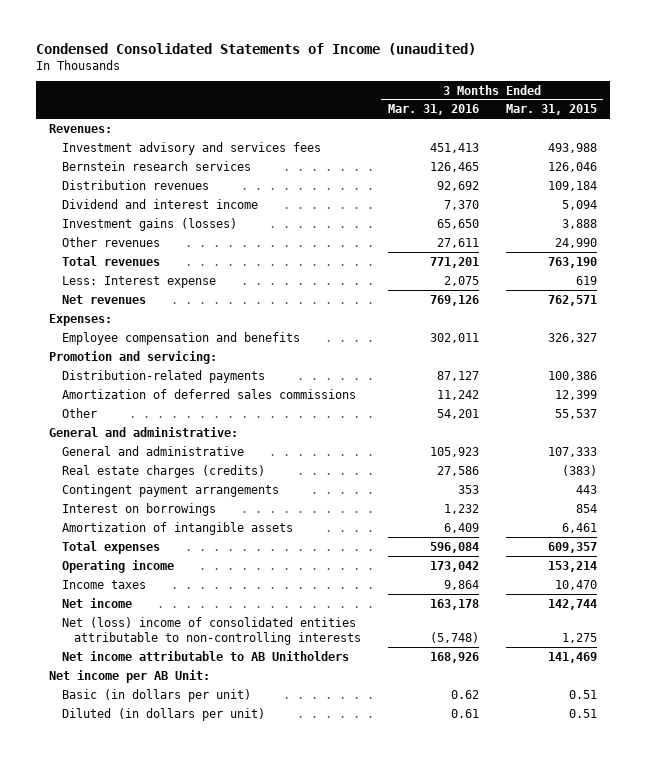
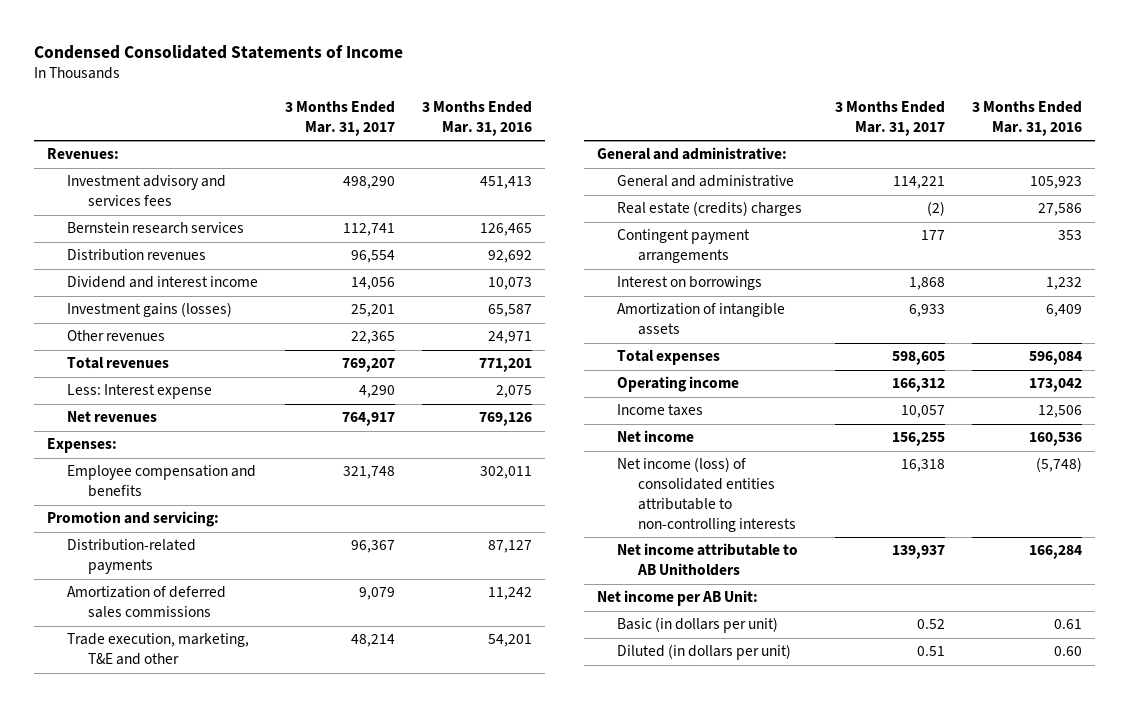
- Condensed Consolidated Statements of Income (unaudited)
+ Condensed Consolidated Statements of Income
- | 3 Months Ended Mar. 31, 2016 | 3 Months Ended Mar. 31, 2015
+ | 3 Months Ended Mar. 31, 2017 | 3 Months Ended Mar. 31, 2016
- Dividend and interest income | 7,370 | 5,094
- Investment gains (losses) | 65,650 | 3,888
- Other revenues | 27,611 | 24,990
+ Dividend and interest income | 14,056 | 10,073
+ Investment gains (losses) | 25,201 | 65,587
+ Other revenues | 22,365 | 24,971
- Other | 54,201 | 55,537
+ Trade execution, marketing, T&E and other | 48,214 | 54,201
- Real estate charges (credits) | 27,586 | (383)
+ Real estate (credits) charges | (2) | 27,586
- Income taxes | 9,864 | 10,470
- Net income | 163,178 | 142,744
- Net (loss) income of consolidated entities attributable to non-controlling interests | (5,748) | 1,275
- Net income attributable to AB Unitholders | 168,926 | 141,469
+ Income taxes | 10,057 | 12,506
+ Net income | 156,255 | 160,536
+ Net income (loss) of consolidated entities attributable to non-controlling interests | 16,318 | (5,748)
+ Net income attributable to AB Unitholders | 139,937 | 166,284
- Basic (in dollars per unit) | 0.62 | 0.51
- Diluted (in dollars per unit) | 0.61 | 0.51
+ Basic (in dollars per unit) | 0.52 | 0.61
+ Diluted (in dollars per unit) | 0.51 | 0.60

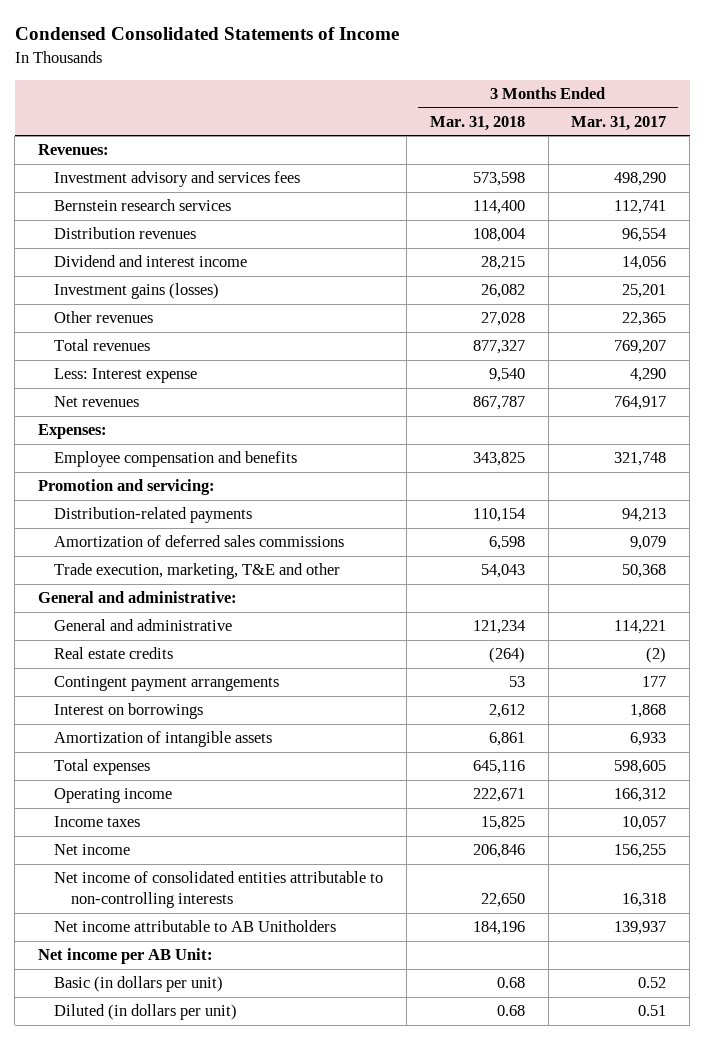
- | 3 Months Ended Mar. 31, 2017 | 3 Months Ended Mar. 31, 2016
+ | 3 Months Ended Mar. 31, 2018 | 3 Months Ended Mar. 31, 2017
- Distribution-related payments | 96,367 | 87,127
+ Distribution-related payments | 110,154 | 94,213
- Trade execution, marketing, T&E and other | 48,214 | 54,201
+ Trade execution, marketing, T&E and other | 54,043 | 50,368
- Real estate (credits) charges | (2) | 27,586
+ Real estate credits | (264) | (2)
- Net income (loss) of consolidated entities attributable to non-controlling interests | 16,318 | (5,748)
+ Net income of consolidated entities attributable to non-controlling interests | 22,650 | 16,318

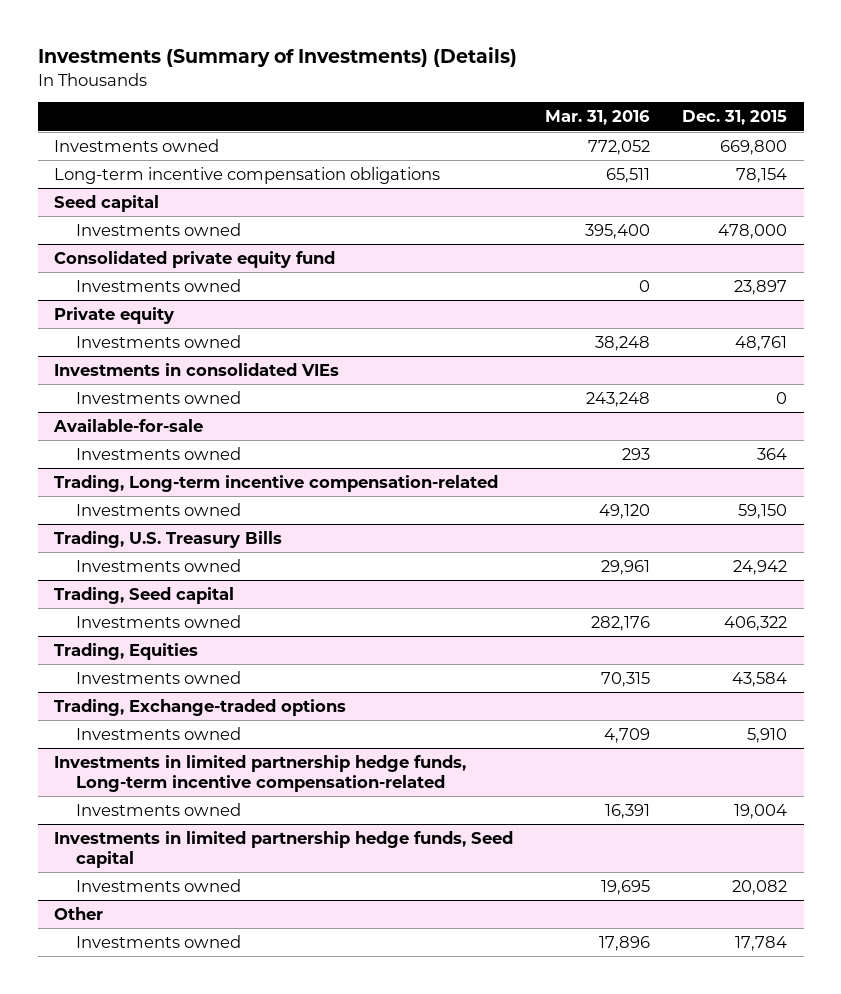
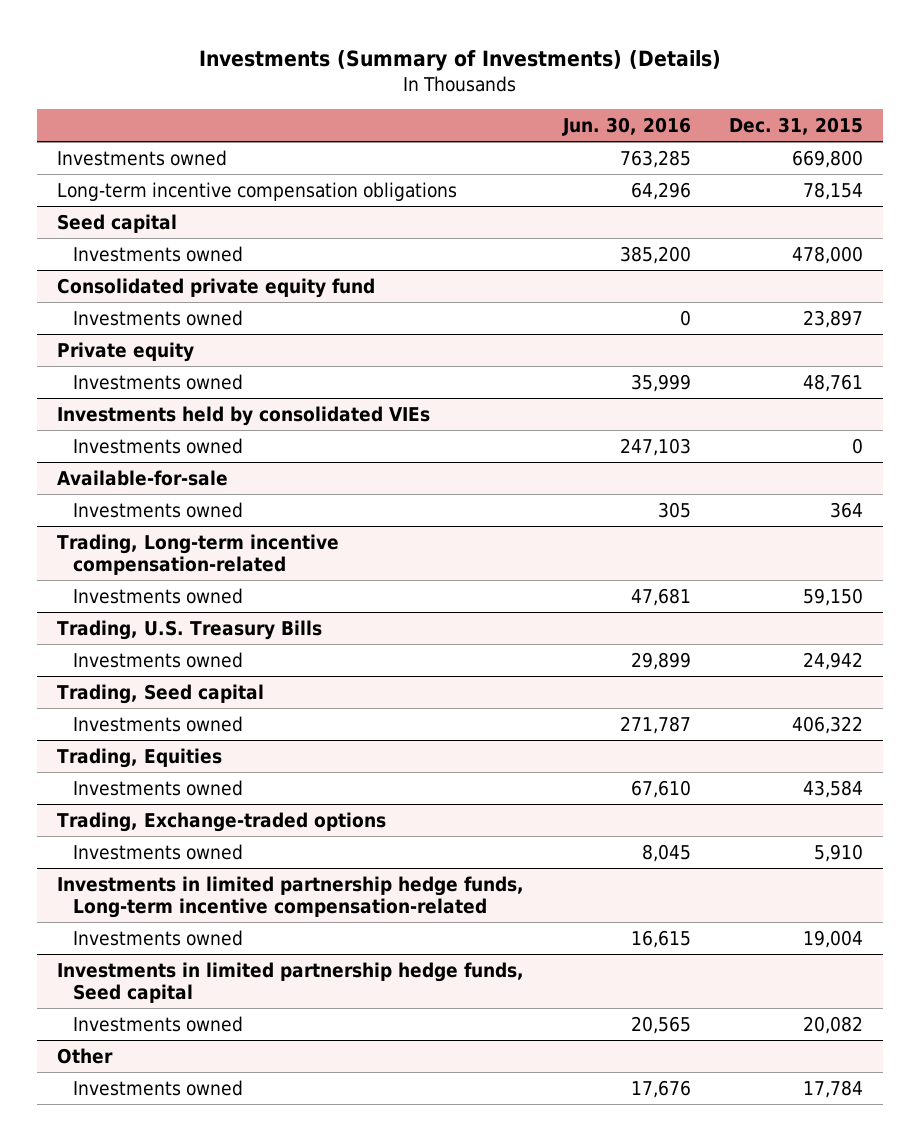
- | Mar. 31, 2016 | Dec. 31, 2015
+ | Jun. 30, 2016 | Dec. 31, 2015
- Investments in consolidated VIEs
+ Investments held by consolidated VIEs

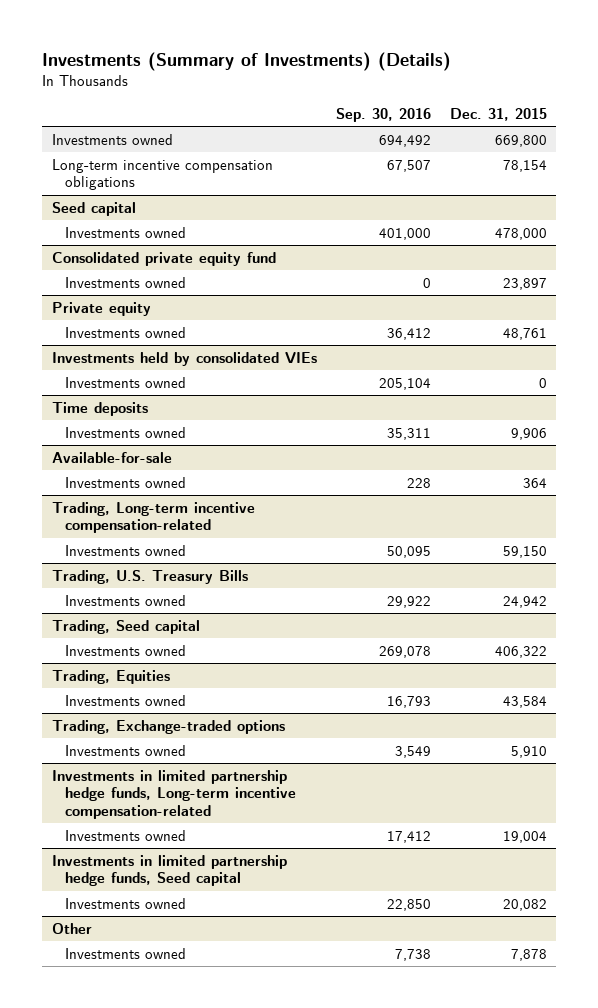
- | Jun. 30, 2016 | Dec. 31, 2015
+ | Sep. 30, 2016 | Dec. 31, 2015
+ Time deposits
+ Investments owned | 35,311 | 9,906
@ Other
- Investments owned | 17,676 | 17,784
+ Investments owned | 7,738 | 7,878

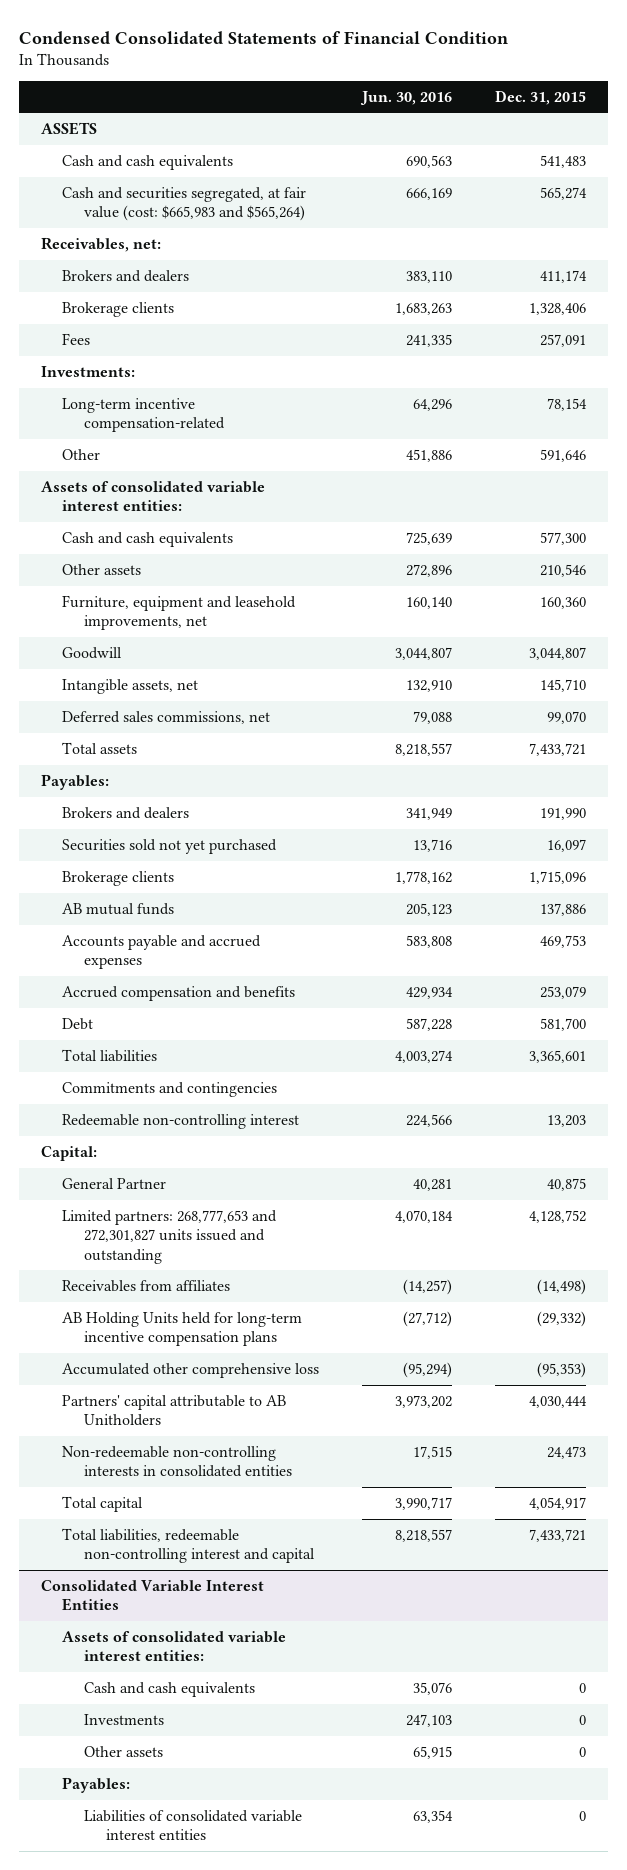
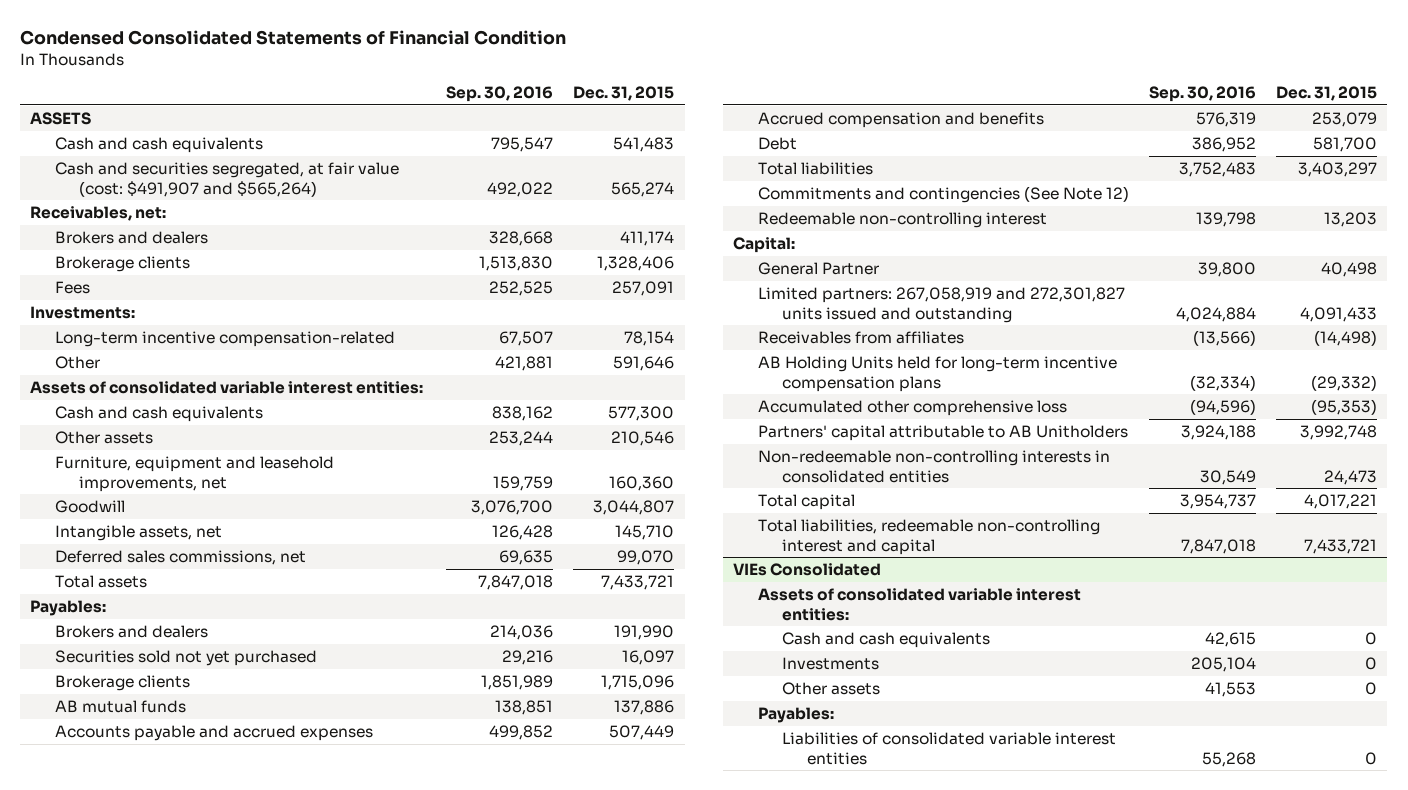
- | Jun. 30, 2016 | Dec. 31, 2015
+ | Sep. 30, 2016 | Dec. 31, 2015
- Cash and securities segregated, at fair value (cost: $665,983 and $565,264) | 666,169 | 565,274
+ Cash and securities segregated, at fair value (cost: $491,907 and $565,264) | 492,022 | 565,274
- Accounts payable and accrued expenses | 583,808 | 469,753
+ Accounts payable and accrued expenses | 499,852 | 507,449
- Total liabilities | 4,003,274 | 3,365,601
- Commitments and contingencies
+ Total liabilities | 3,752,483 | 3,403,297
+ Commitments and contingencies (See Note 12)
- General Partner | 40,281 | 40,875
- Limited partners: 268,777,653 and 272,301,827 units issued and outstanding | 4,070,184 | 4,128,752
+ General Partner | 39,800 | 40,498
+ Limited partners: 267,058,919 and 272,301,827 units issued and outstanding | 4,024,884 | 4,091,433
- Partners' capital attributable to AB Unitholders | 3,973,202 | 4,030,444
+ Partners' capital attributable to AB Unitholders | 3,924,188 | 3,992,748
- Total capital | 3,990,717 | 4,054,917
+ Total capital | 3,954,737 | 4,017,221
- Consolidated Variable Interest Entities
+ VIEs Consolidated

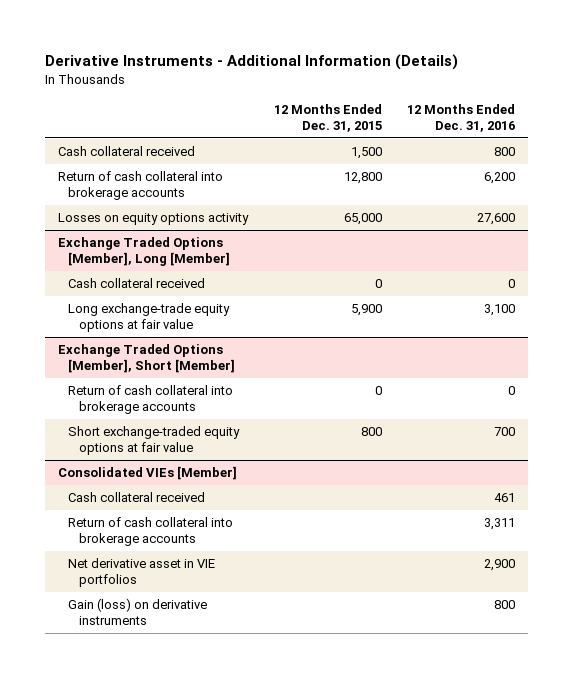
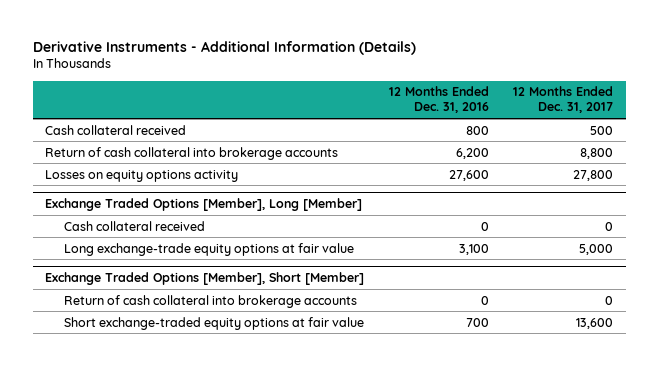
- | 12 Months Ended Dec. 31, 2015 | 12 Months Ended Dec. 31, 2016
+ | 12 Months Ended Dec. 31, 2016 | 12 Months Ended Dec. 31, 2017
- Consolidated VIEs [Member]
- Cash collateral received | | 461
- Return of cash collateral into brokerage accounts | | 3,311
- Net derivative asset in VIE portfolios | | 2,900
- Gain (loss) on derivative instruments | | 800

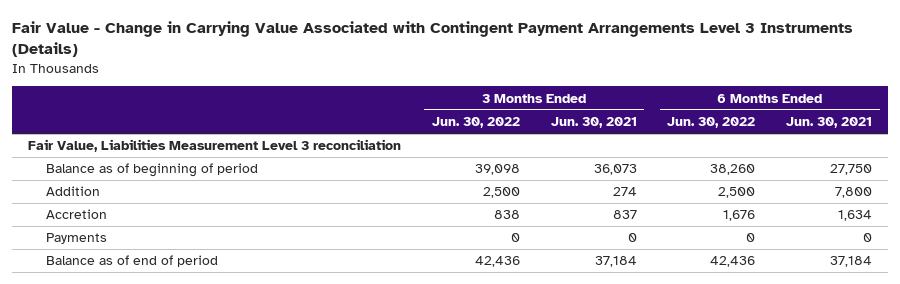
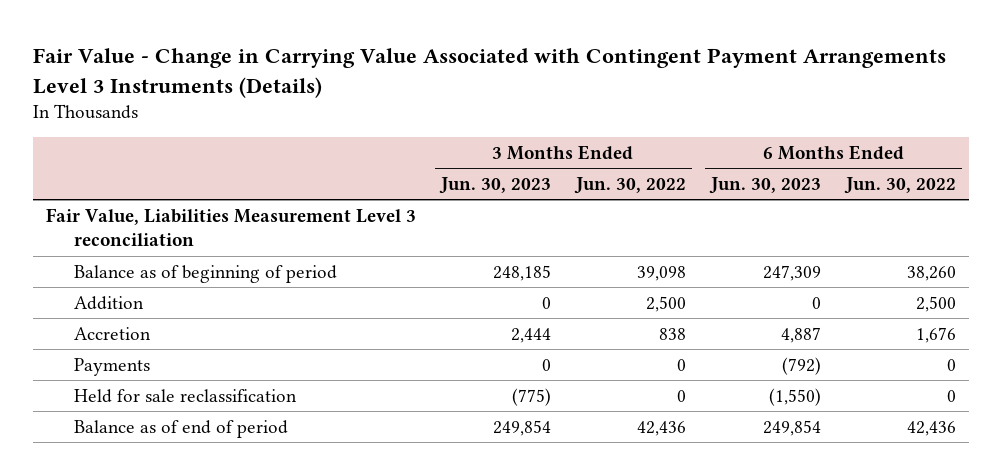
- | 3 Months Ended Jun. 30, 2022 | 3 Months Ended Jun. 30, 2021 | 6 Months Ended Jun. 30, 2022 | 6 Months Ended Jun. 30, 2021
+ | 3 Months Ended Jun. 30, 2023 | 3 Months Ended Jun. 30, 2022 | 6 Months Ended Jun. 30, 2023 | 6 Months Ended Jun. 30, 2022
+ Held for sale reclassification | (775) | 0 | (1,550) | 0

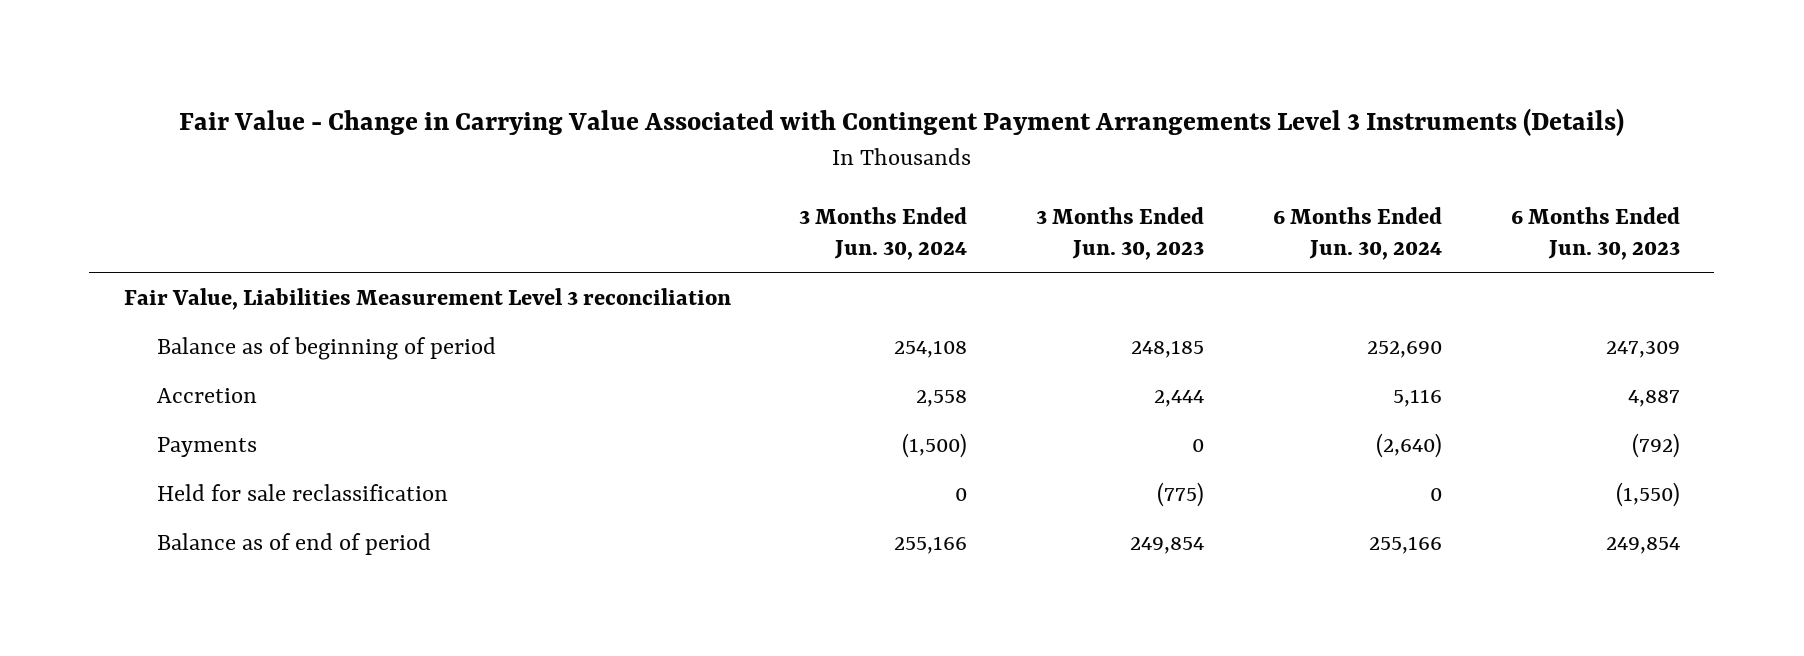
- | 3 Months Ended Jun. 30, 2023 | 3 Months Ended Jun. 30, 2022 | 6 Months Ended Jun. 30, 2023 | 6 Months Ended Jun. 30, 2022
+ | 3 Months Ended Jun. 30, 2024 | 3 Months Ended Jun. 30, 2023 | 6 Months Ended Jun. 30, 2024 | 6 Months Ended Jun. 30, 2023
- Addition | 0 | 2,500 | 0 | 2,500

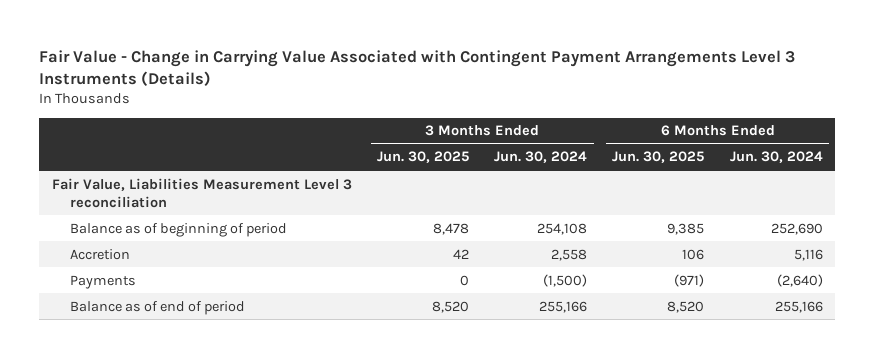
- | 3 Months Ended Jun. 30, 2024 | 3 Months Ended Jun. 30, 2023 | 6 Months Ended Jun. 30, 2024 | 6 Months Ended Jun. 30, 2023
+ | 3 Months Ended Jun. 30, 2025 | 3 Months Ended Jun. 30, 2024 | 6 Months Ended Jun. 30, 2025 | 6 Months Ended Jun. 30, 2024
- Held for sale reclassification | 0 | (775) | 0 | (1,550)

